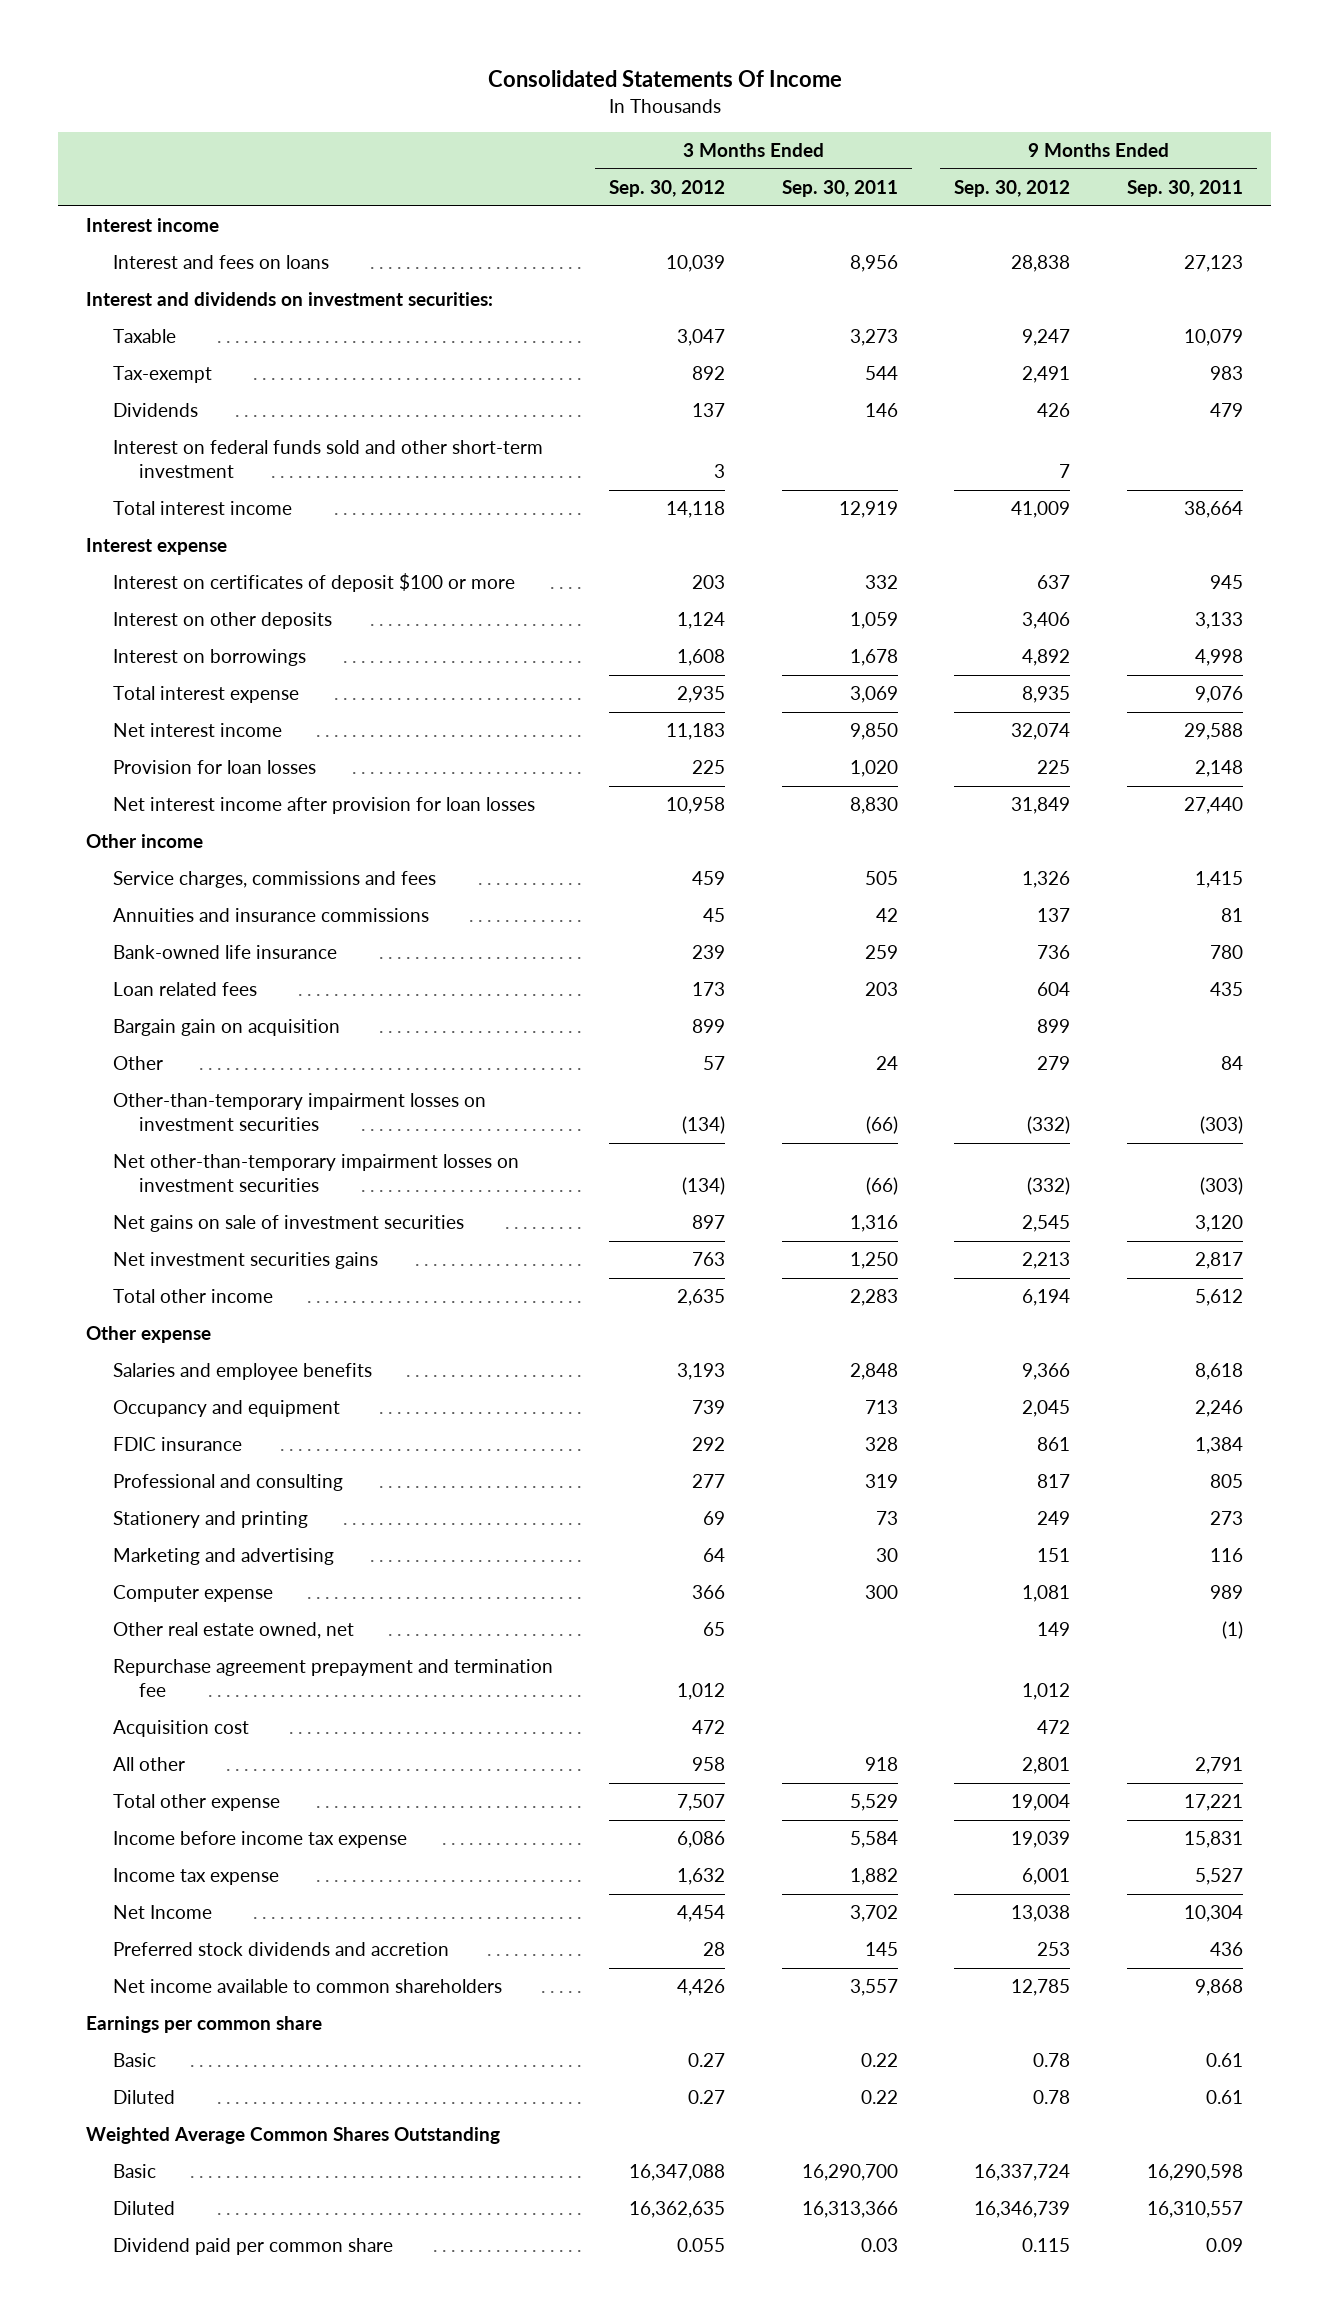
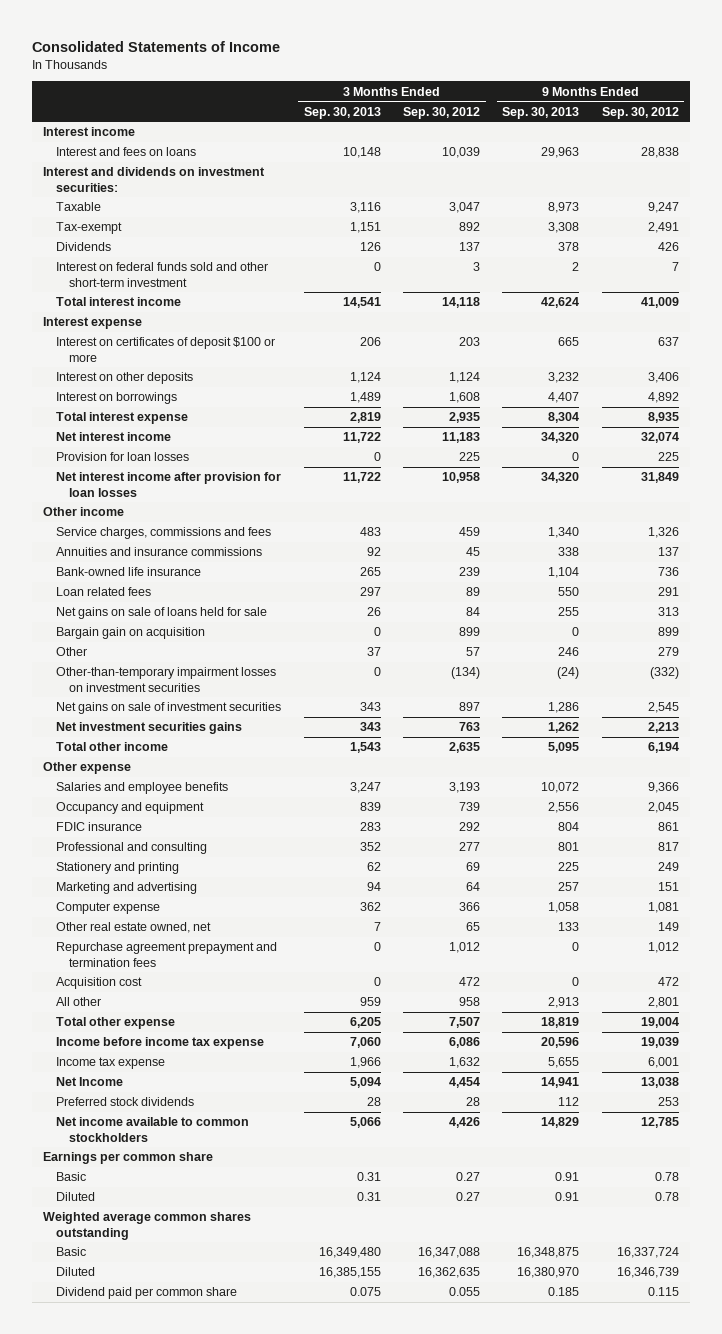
- Consolidated Statements Of Income
+ Consolidated Statements of Income
- | 3 Months Ended Sep. 30, 2012 | 3 Months Ended Sep. 30, 2011 | 9 Months Ended Sep. 30, 2012 | 9 Months Ended Sep. 30, 2011
+ | 3 Months Ended Sep. 30, 2013 | 3 Months Ended Sep. 30, 2012 | 9 Months Ended Sep. 30, 2013 | 9 Months Ended Sep. 30, 2012
- Loan related fees | 173 | 203 | 604 | 435
+ Loan related fees | 297 | 89 | 550 | 291
+ Net gains on sale of loans held for sale | 26 | 84 | 255 | 313
- Net other-than-temporary impairment losses on investment securities | (134) | (66) | (332) | (303)
- Repurchase agreement prepayment and termination fee | 1,012 | | 1,012 |
+ Repurchase agreement prepayment and termination fees | 0 | 1,012 | 0 | 1,012
- Preferred stock dividends and accretion | 28 | 145 | 253 | 436
- Net income available to common shareholders | 4,426 | 3,557 | 12,785 | 9,868
+ Preferred stock dividends | 28 | 28 | 112 | 253
+ Net income available to common stockholders | 5,066 | 4,426 | 14,829 | 12,785
- Weighted Average Common Shares Outstanding
+ Weighted average common shares outstanding

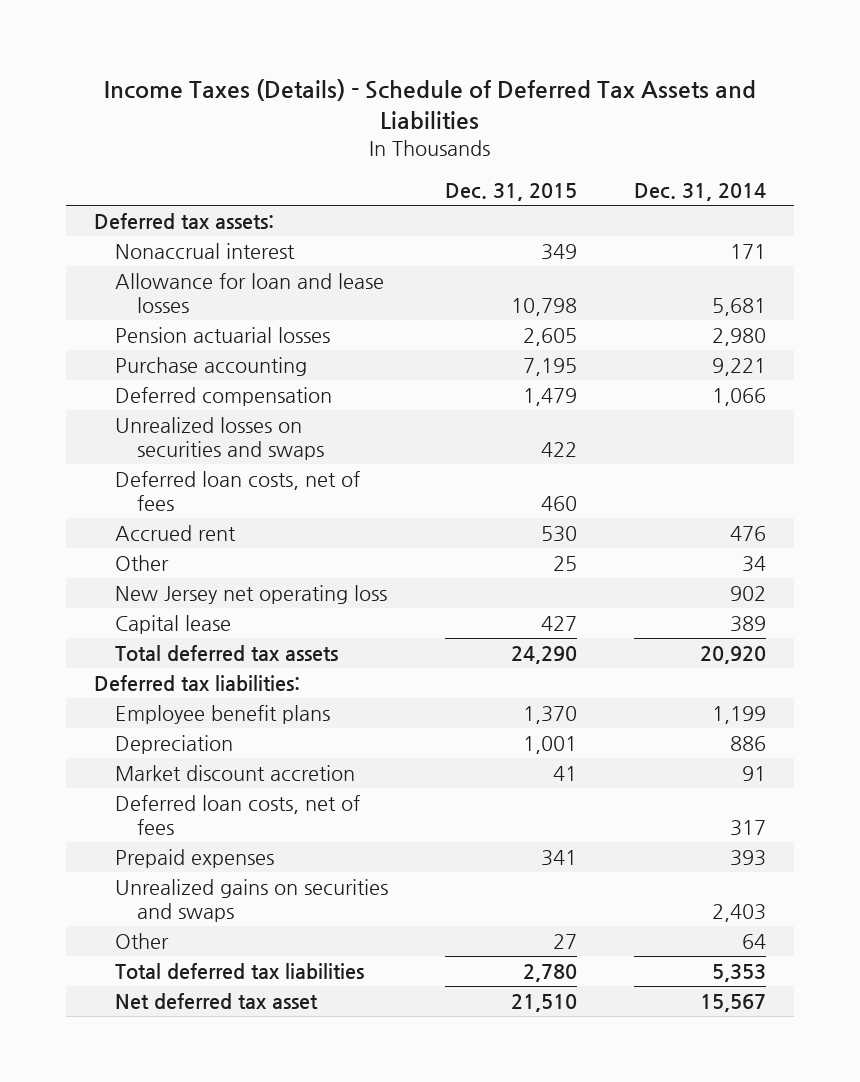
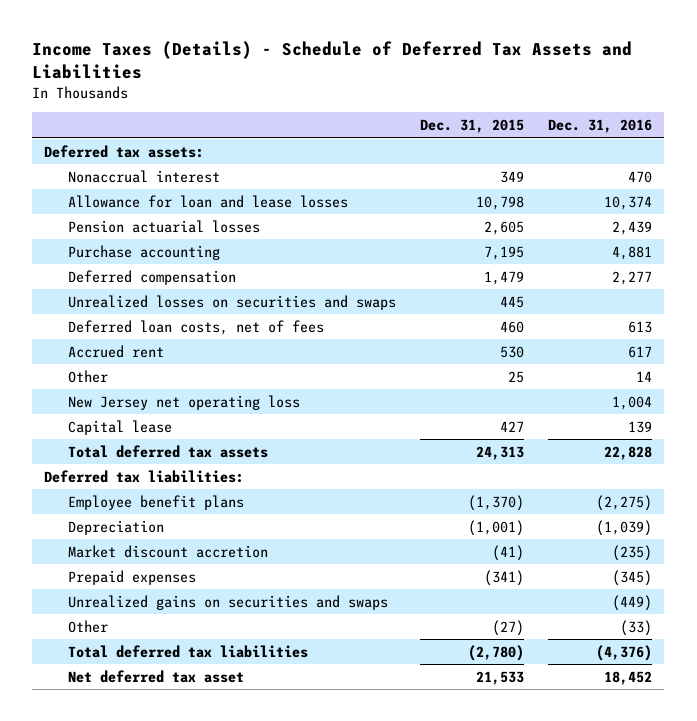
- | Dec. 31, 2015 | Dec. 31, 2014
+ | Dec. 31, 2015 | Dec. 31, 2016
- Unrealized losses on securities and swaps | 422 |
+ Unrealized losses on securities and swaps | 445 |
- Total deferred tax assets | 24,290 | 20,920
+ Total deferred tax assets | 24,313 | 22,828
- Employee benefit plans | 1,370 | 1,199
- Depreciation | 1,001 | 886
- Market discount accretion | 41 | 91
- Deferred loan costs, net of fees | | 317
- Prepaid expenses | 341 | 393
+ Employee benefit plans | (1,370) | (2,275)
+ Depreciation | (1,001) | (1,039)
+ Market discount accretion | (41) | (235)
+ Prepaid expenses | (341) | (345)
- Other | 27 | 64
- Total deferred tax liabilities | 2,780 | 5,353
- Net deferred tax asset | 21,510 | 15,567
+ Other | (27) | (33)
+ Total deferred tax liabilities | (2,780) | (4,376)
+ Net deferred tax asset | 21,533 | 18,452

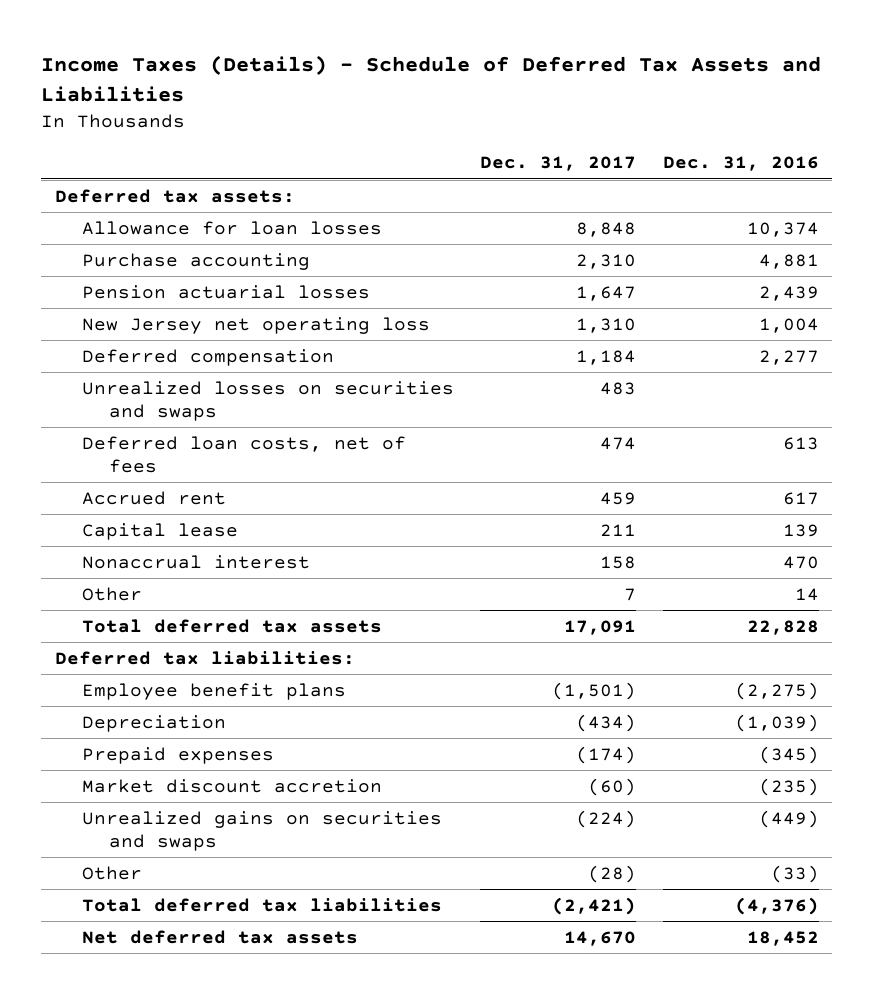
- | Dec. 31, 2015 | Dec. 31, 2016
+ | Dec. 31, 2017 | Dec. 31, 2016
- Allowance for loan and lease losses | 10,798 | 10,374
+ Allowance for loan losses | 8,848 | 10,374
moved down: Pension actuarial losses | 1,647 | 2,439
moved up: New Jersey net operating loss | 1,310 | 1,004
moved down: Nonaccrual interest | 158 | 470
moved down: Other | 7 | 14
moved down: Market discount accretion | (60) | (235)
- Net deferred tax asset | 21,533 | 18,452
+ Net deferred tax assets | 14,670 | 18,452

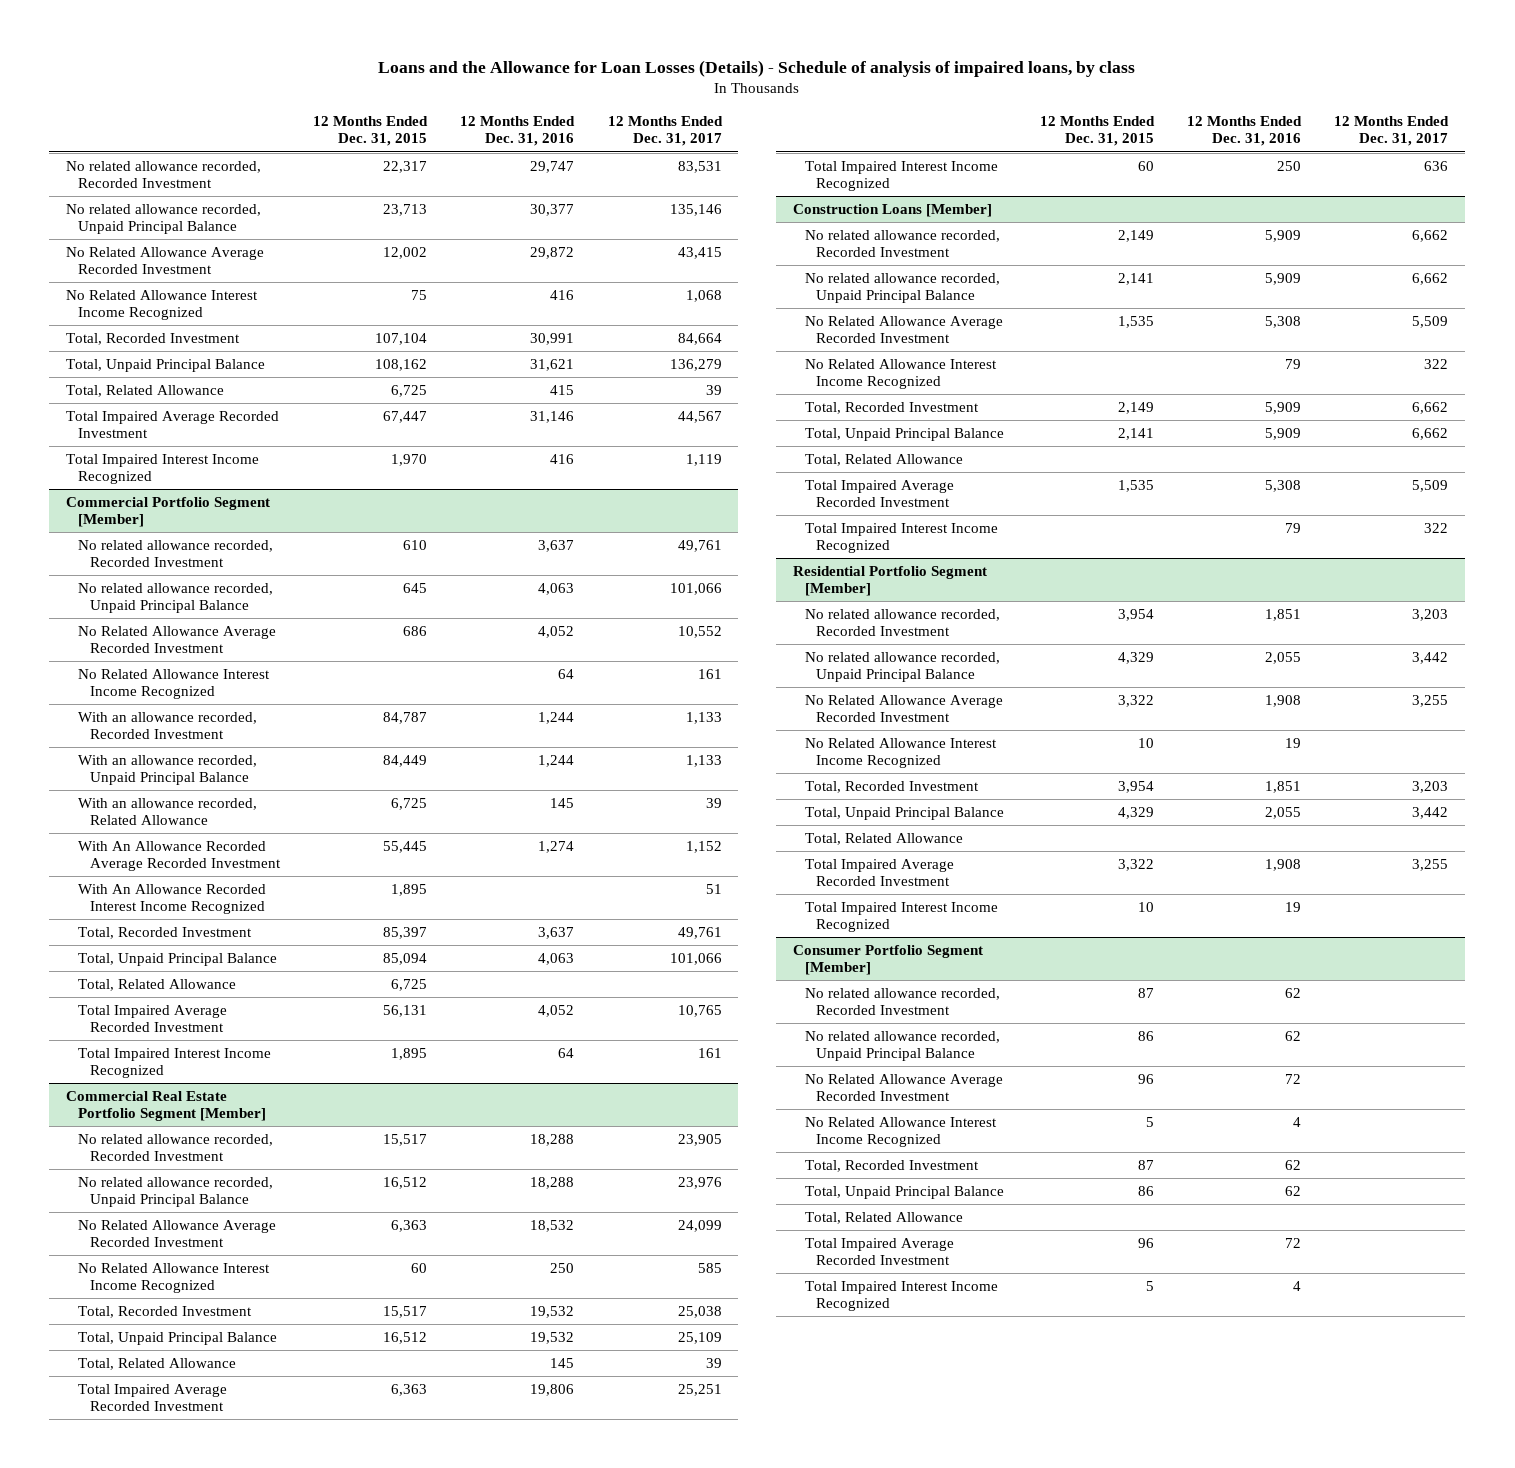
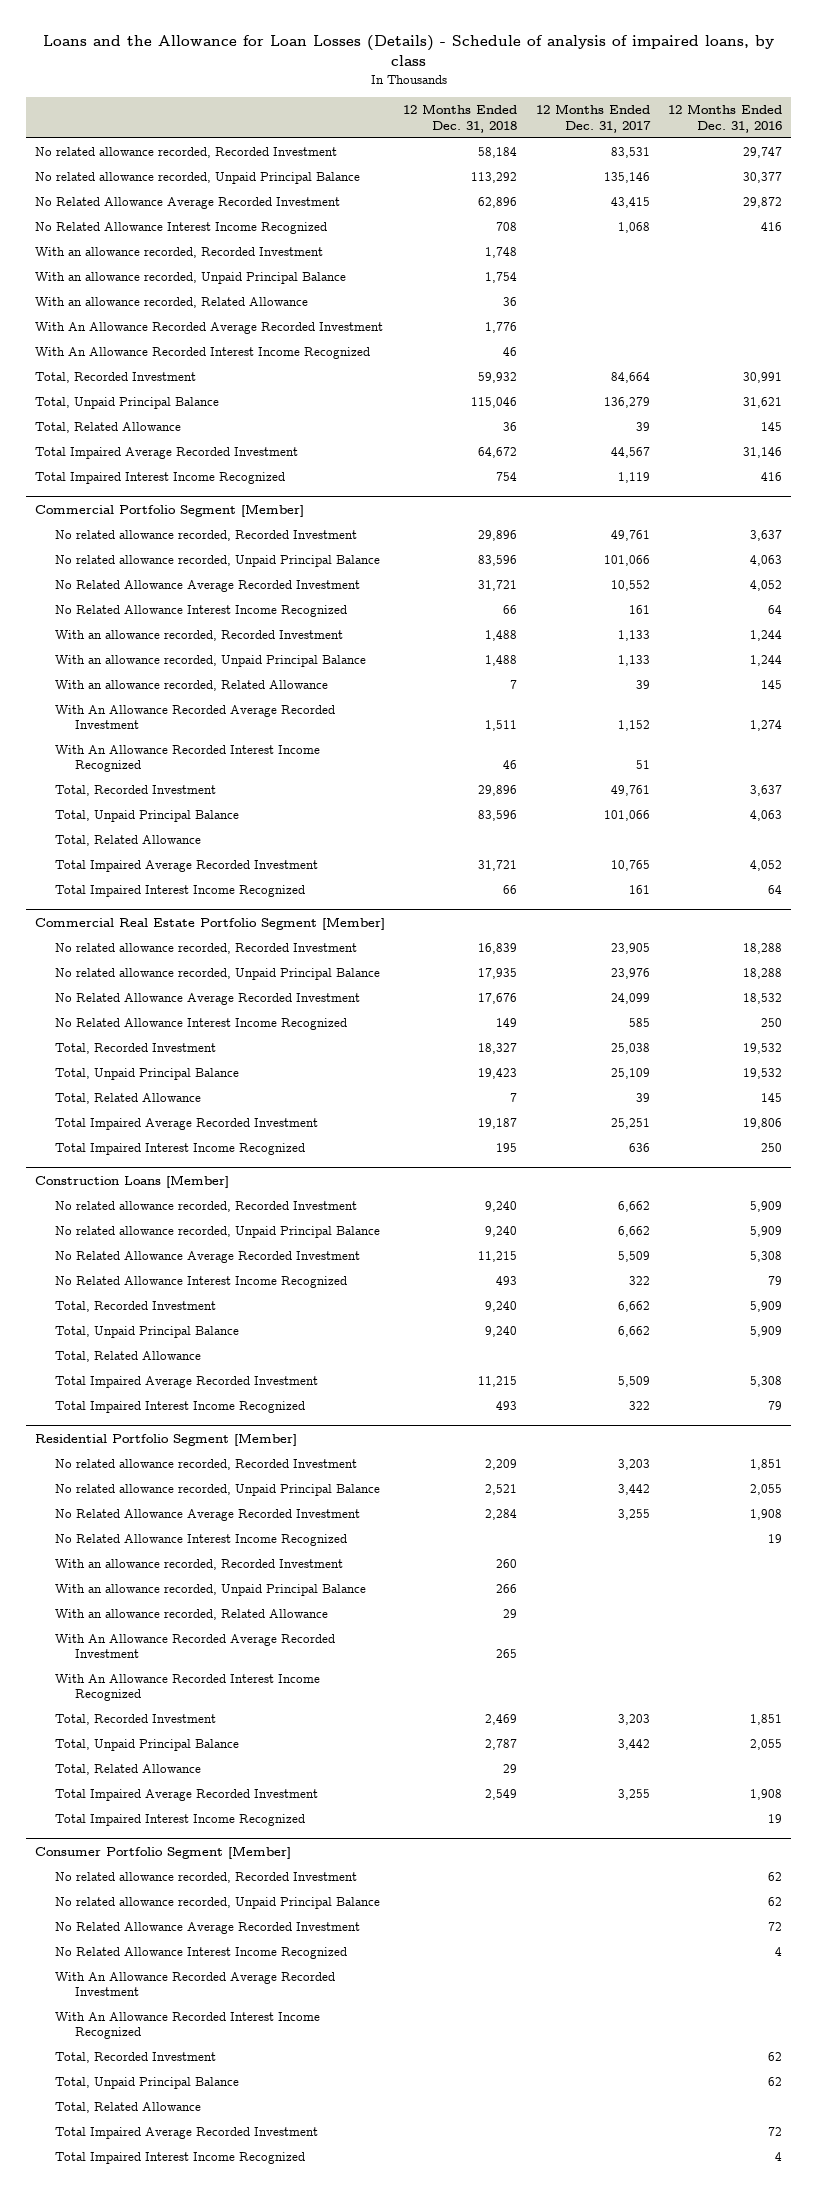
- | 12 Months Ended Dec. 31, 2015 | 12 Months Ended Dec. 31, 2016 | 12 Months Ended Dec. 31, 2017
+ | 12 Months Ended Dec. 31, 2018 | 12 Months Ended Dec. 31, 2017 | 12 Months Ended Dec. 31, 2016
+ With an allowance recorded, Recorded Investment | 1,748 | |
+ With an allowance recorded, Unpaid Principal Balance | 1,754 | |
+ With an allowance recorded, Related Allowance | 36 | |
+ With An Allowance Recorded Average Recorded Investment | 1,776 | |
+ With An Allowance Recorded Interest Income Recognized | 46 | |
- Total, Related Allowance | 6,725 | 415 | 39
+ Total, Related Allowance | 36 | 39 | 145
@ Residential Portfolio Segment [Member]
+ With an allowance recorded, Recorded Investment | 260 | |
+ With an allowance recorded, Unpaid Principal Balance | 266 | |
+ With an allowance recorded, Related Allowance | 29 | |
+ With An Allowance Recorded Average Recorded Investment | 265 | |
+ With An Allowance Recorded Interest Income Recognized
@ Consumer Portfolio Segment [Member]
+ With An Allowance Recorded Average Recorded Investment
+ With An Allowance Recorded Interest Income Recognized

